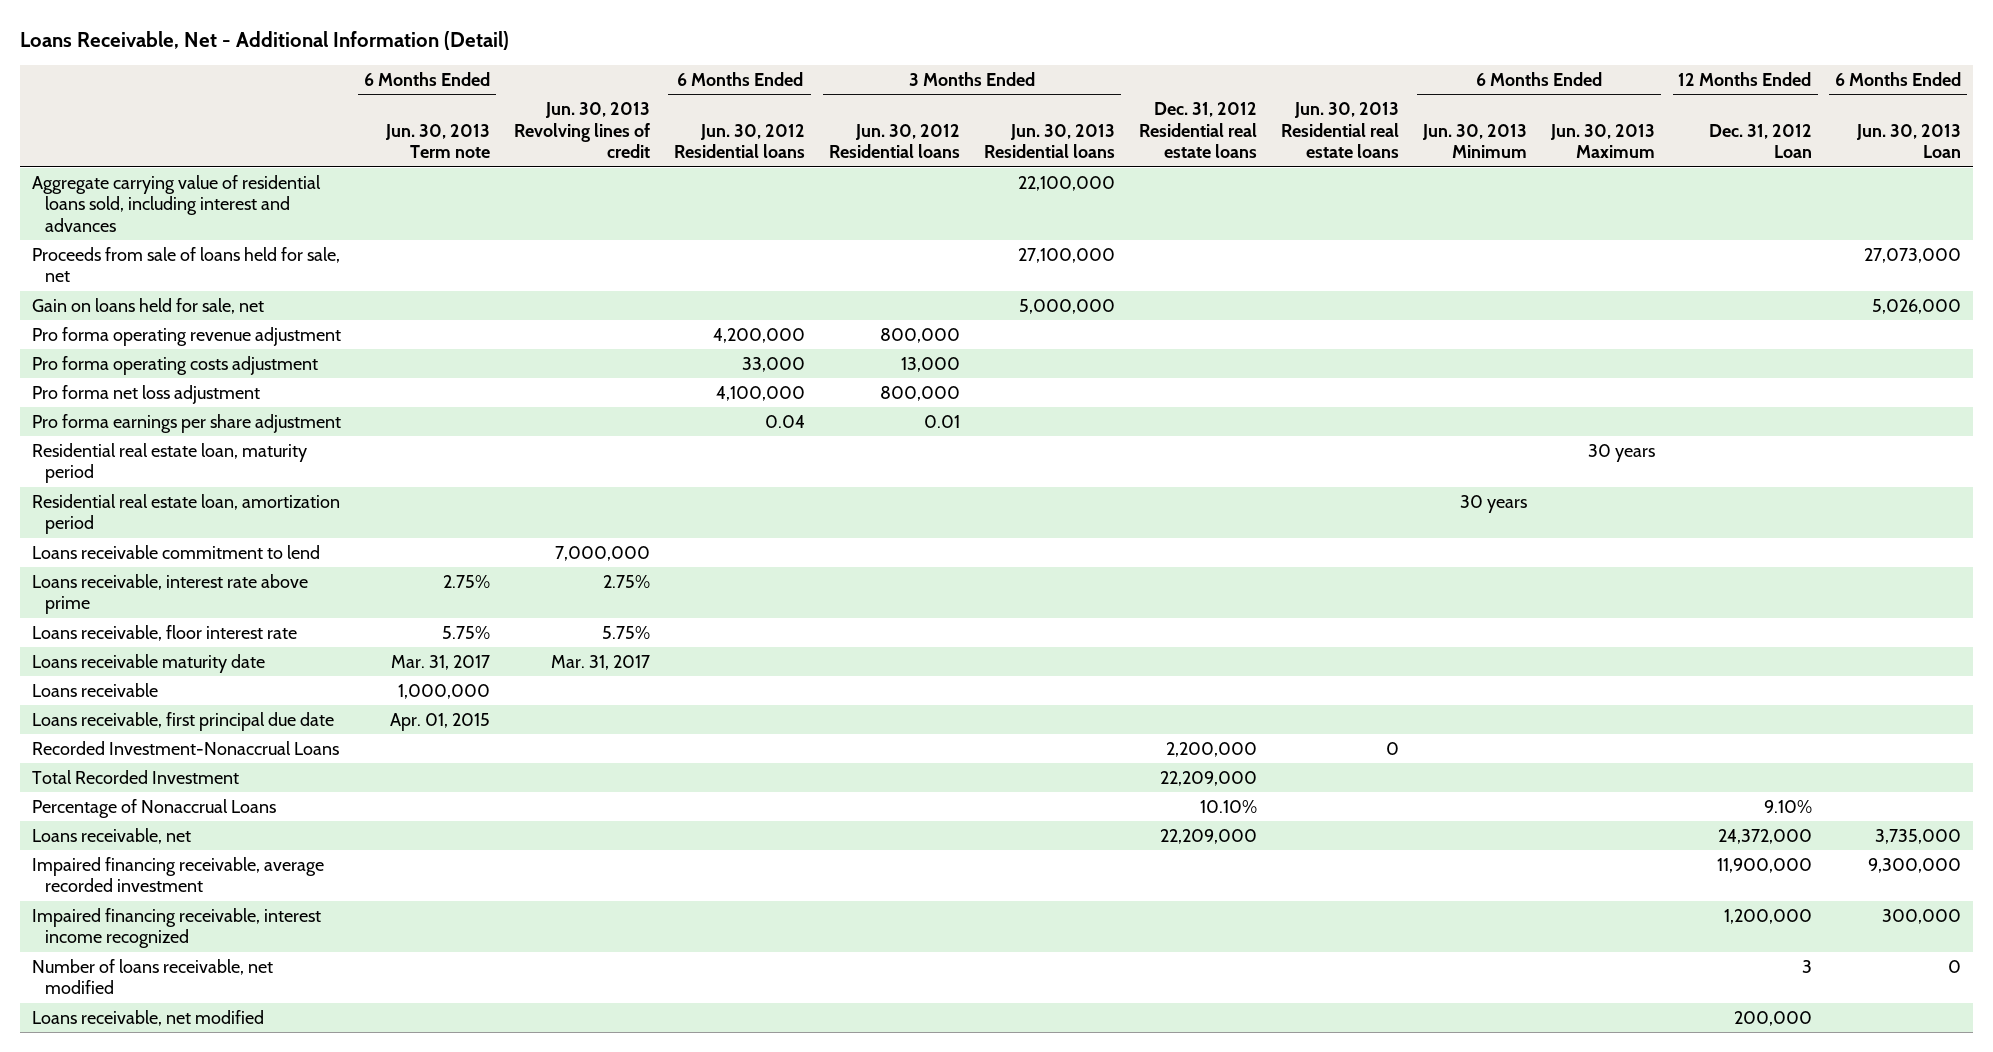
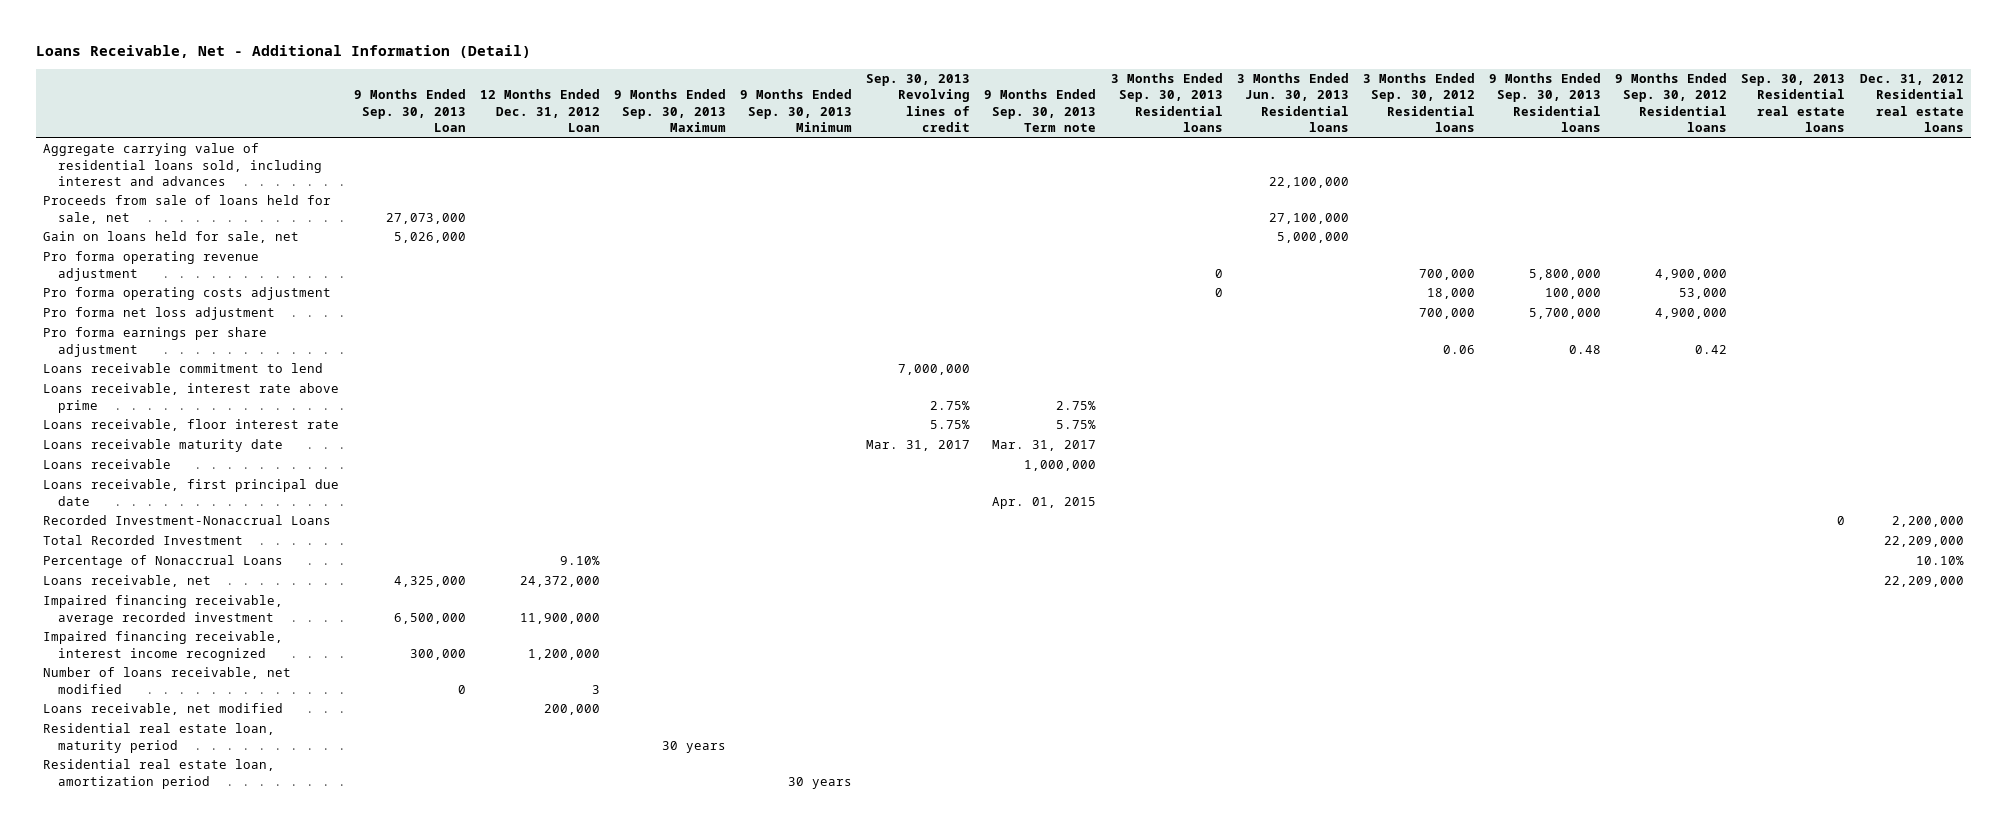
- | 6 Months Ended Jun. 30, 2013 Term note | Jun. 30, 2013 Revolving lines of credit | 6 Months Ended Jun. 30, 2012 Residential loans | 3 Months Ended Jun. 30, 2012 Residential loans | 3 Months Ended Jun. 30, 2013 Residential loans | Dec. 31, 2012 Residential real estate loans | Jun. 30, 2013 Residential real estate loans | 6 Months Ended Jun. 30, 2013 Minimum | 6 Months Ended Jun. 30, 2013 Maximum | 12 Months Ended Dec. 31, 2012 Loan | 6 Months Ended Jun. 30, 2013 Loan
+ | 9 Months Ended Sep. 30, 2013 Loan | 12 Months Ended Dec. 31, 2012 Loan | 9 Months Ended Sep. 30, 2013 Maximum | 9 Months Ended Sep. 30, 2013 Minimum | Sep. 30, 2013 Revolving lines of credit | 9 Months Ended Sep. 30, 2013 Term note | 3 Months Ended Sep. 30, 2013 Residential loans | 3 Months Ended Jun. 30, 2013 Residential loans | 3 Months Ended Sep. 30, 2012 Residential loans | 9 Months Ended Sep. 30, 2013 Residential loans | 9 Months Ended Sep. 30, 2012 Residential loans | Sep. 30, 2013 Residential real estate loans | Dec. 31, 2012 Residential real estate loans
moved down: Residential real estate loan, maturity period | | | 30 years | | | | | | | | | |
moved down: Residential real estate loan, amortization period | | | | 30 years | | | | | | | | |

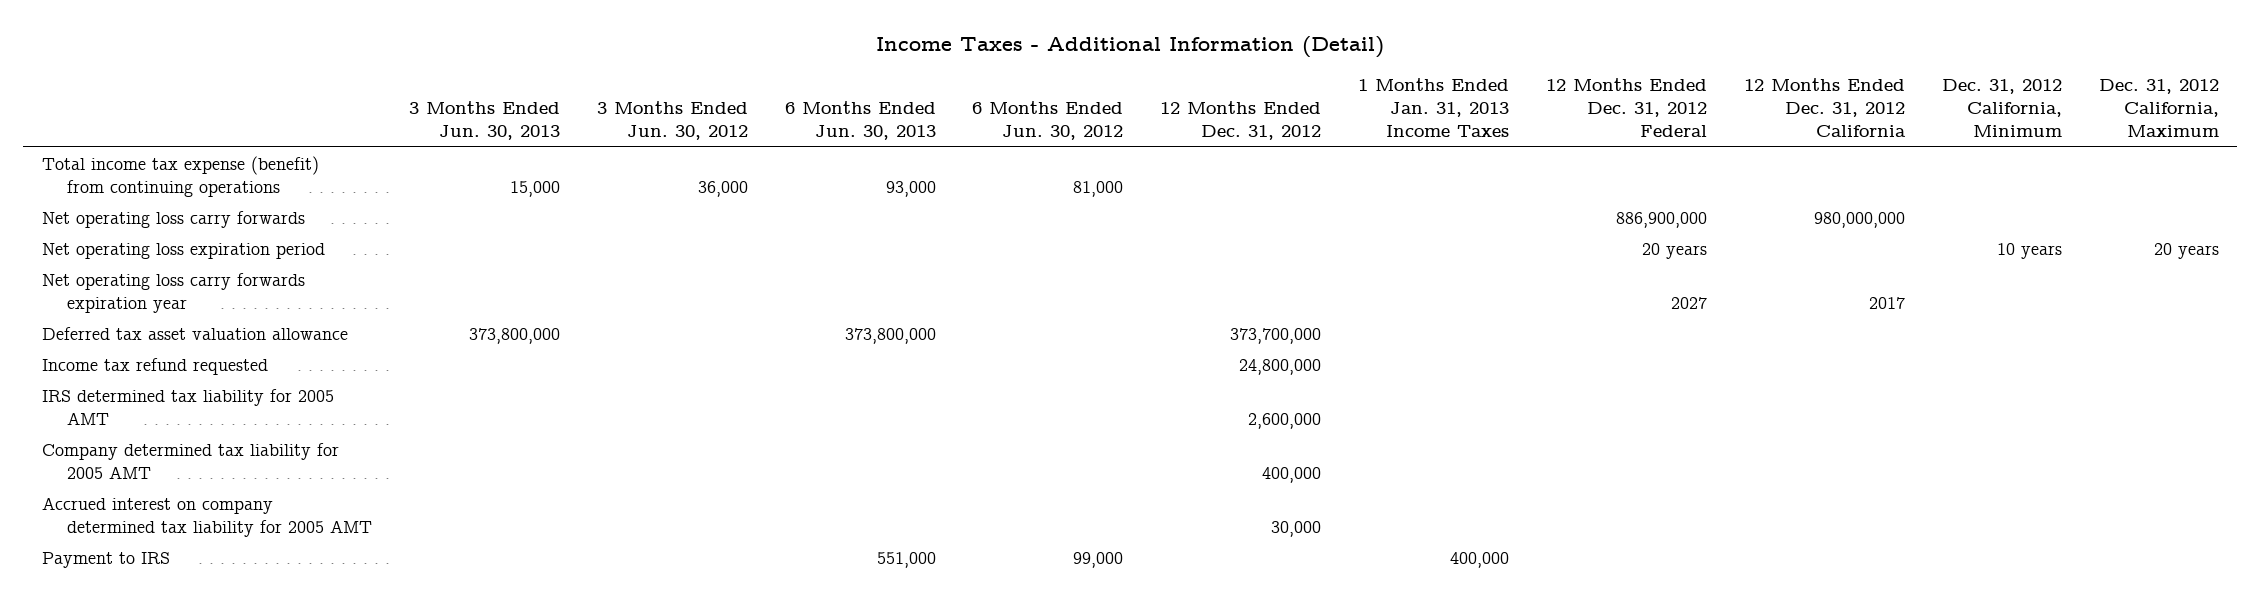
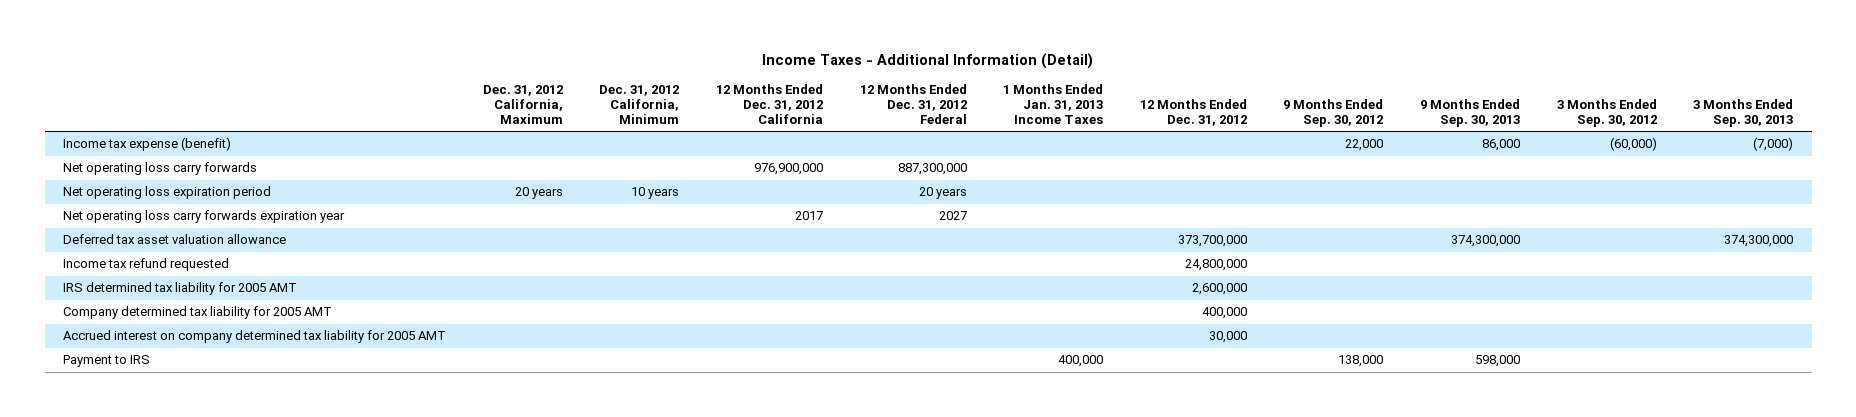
- | 3 Months Ended Jun. 30, 2013 | 3 Months Ended Jun. 30, 2012 | 6 Months Ended Jun. 30, 2013 | 6 Months Ended Jun. 30, 2012 | 12 Months Ended Dec. 31, 2012 | 1 Months Ended Jan. 31, 2013 Income Taxes | 12 Months Ended Dec. 31, 2012 Federal | 12 Months Ended Dec. 31, 2012 California | Dec. 31, 2012 California, Minimum | Dec. 31, 2012 California, Maximum
+ | Dec. 31, 2012 California, Maximum | Dec. 31, 2012 California, Minimum | 12 Months Ended Dec. 31, 2012 California | 12 Months Ended Dec. 31, 2012 Federal | 1 Months Ended Jan. 31, 2013 Income Taxes | 12 Months Ended Dec. 31, 2012 | 9 Months Ended Sep. 30, 2012 | 9 Months Ended Sep. 30, 2013 | 3 Months Ended Sep. 30, 2012 | 3 Months Ended Sep. 30, 2013
- Total income tax expense (benefit) from continuing operations | 15,000 | 36,000 | 93,000 | 81,000 | | | | | |
- Net operating loss carry forwards | | | | | | | 886,900,000 | 980,000,000 | |
+ Income tax expense (benefit) | | | | | | | 22,000 | 86,000 | (60,000) | (7,000)
+ Net operating loss carry forwards | | | 976,900,000 | 887,300,000 | | | | | |

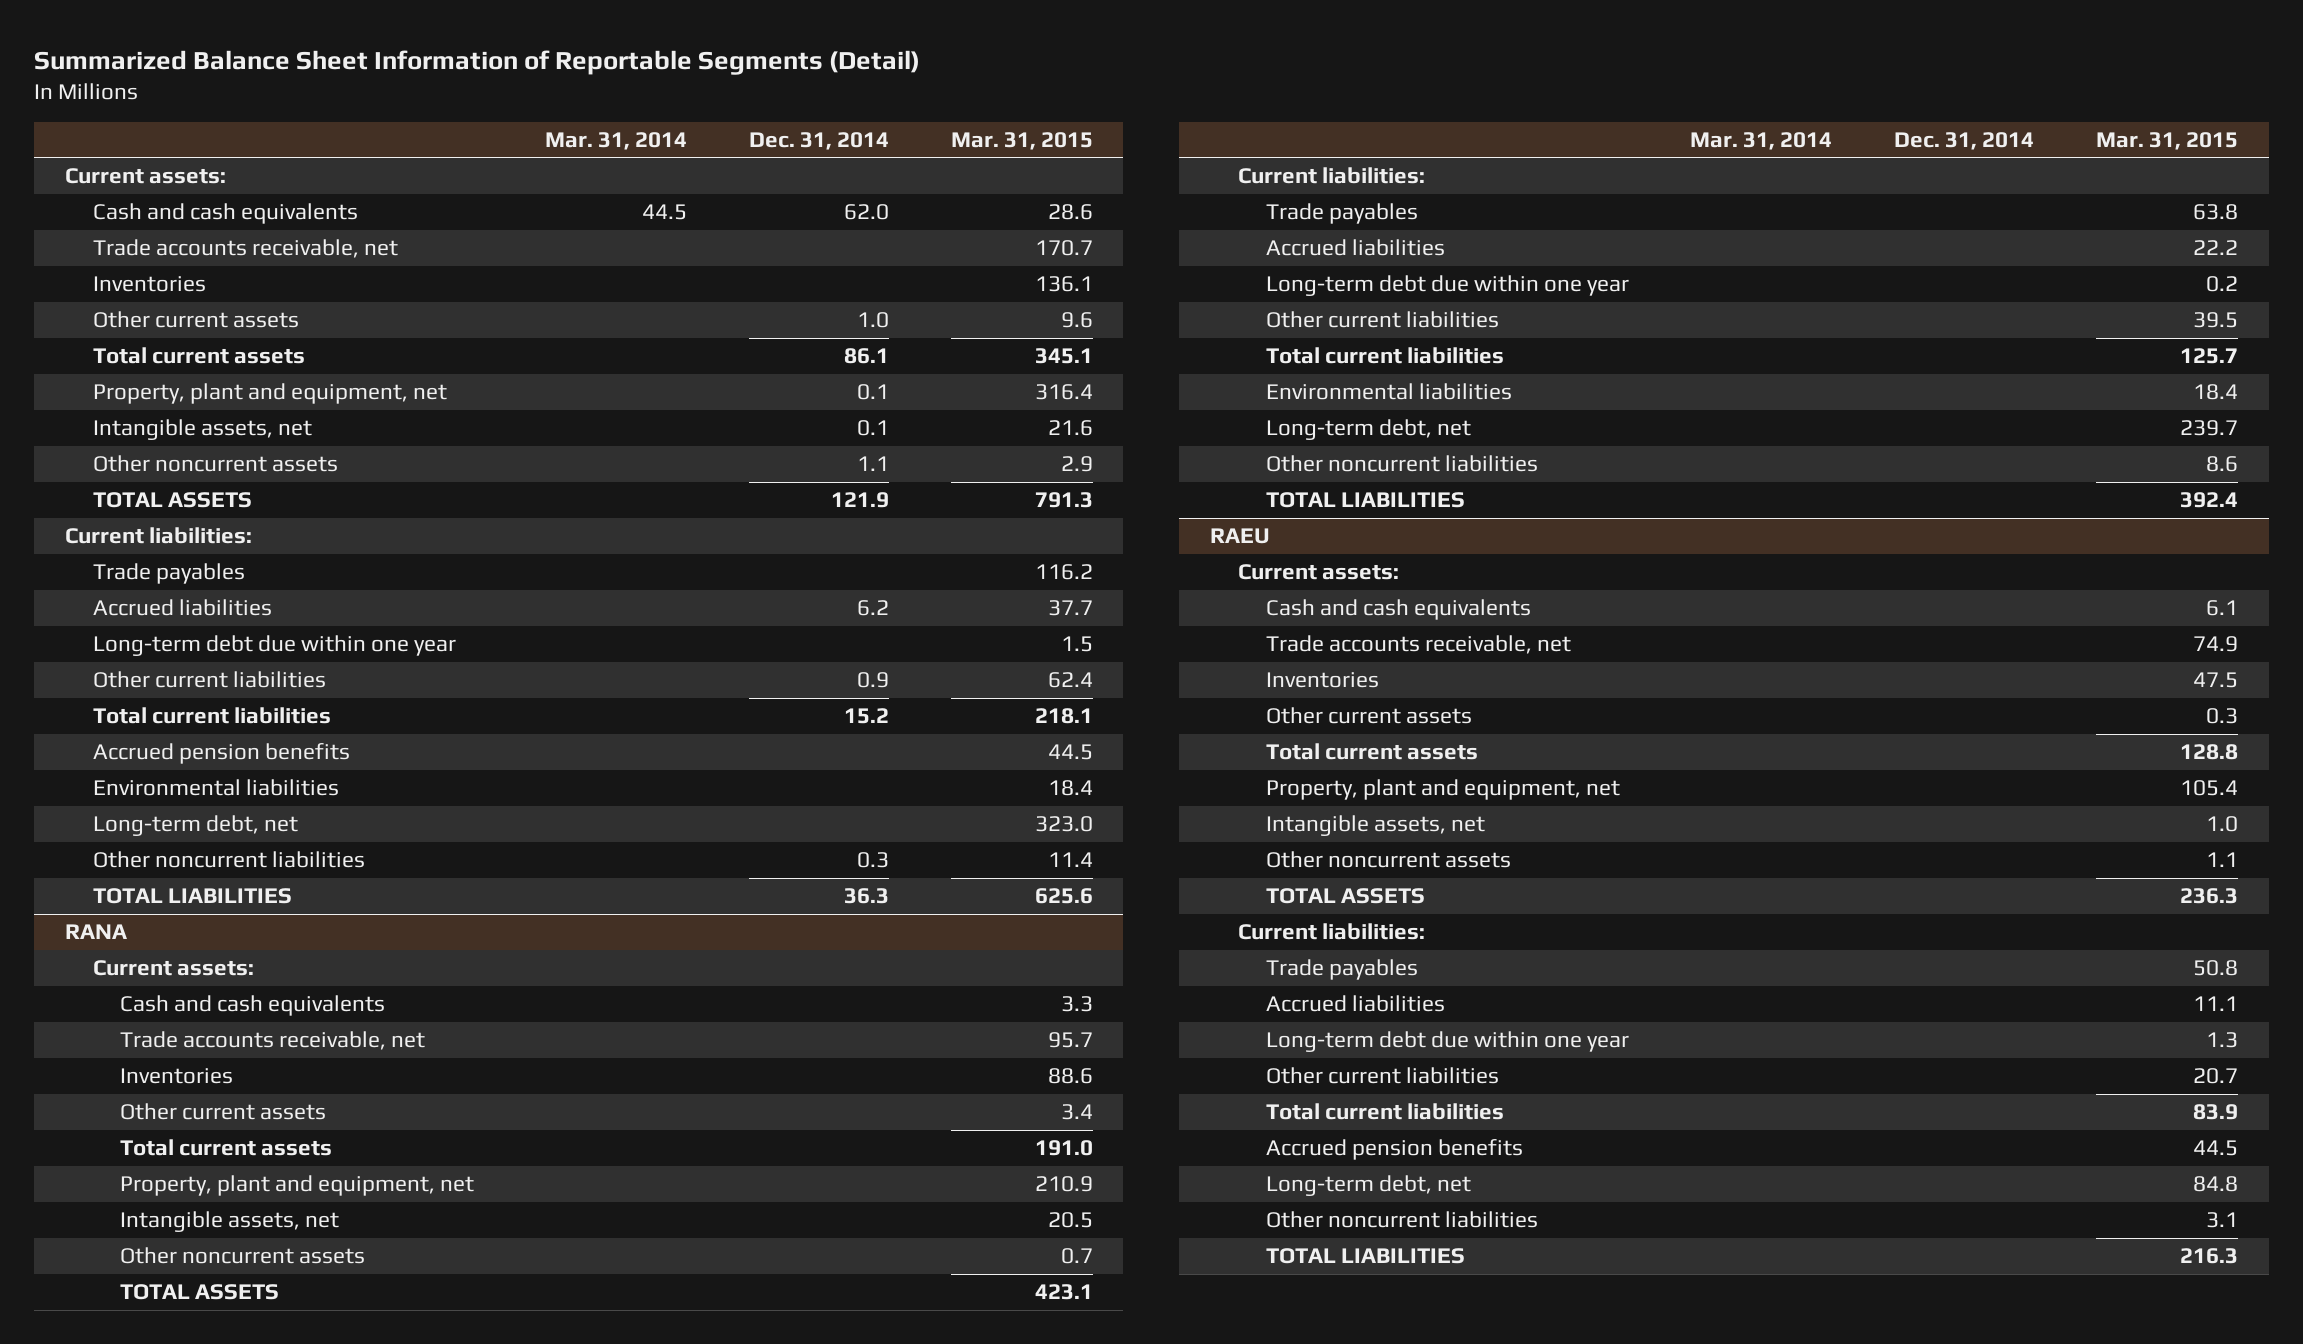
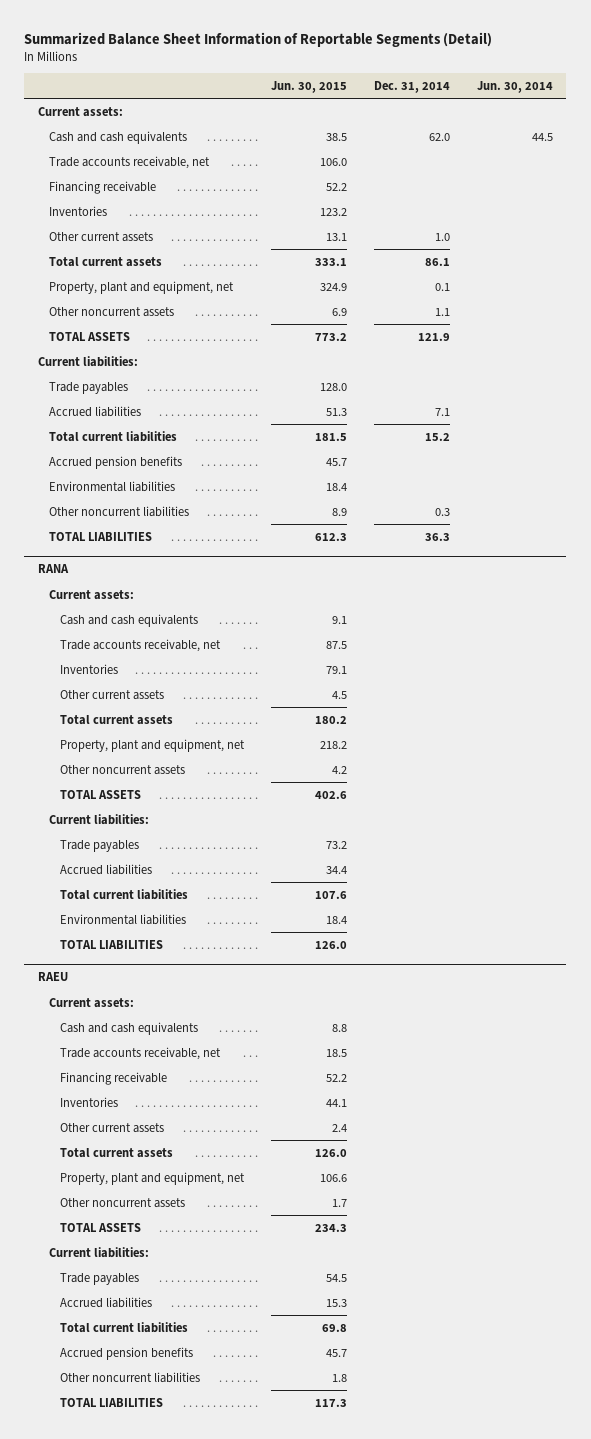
- | Mar. 31, 2014 | Dec. 31, 2014 | Mar. 31, 2015
+ | Jun. 30, 2015 | Dec. 31, 2014 | Jun. 30, 2014
+ Financing receivable | 52.2 | |
- Intangible assets, net | | 0.1 | 21.6
- Accrued liabilities | | 6.2 | 37.7
- Long-term debt due within one year | | | 1.5
- Other current liabilities | | 0.9 | 62.4
+ Accrued liabilities | 51.3 | 7.1 |
- Long-term debt, net | | | 323.0
@ RANA
- Intangible assets, net | | | 20.5
- Long-term debt due within one year | | | 0.2
- Other current liabilities | | | 39.5
- Long-term debt, net | | | 239.7
- Other noncurrent liabilities | | | 8.6
@ RAEU
+ Financing receivable | 52.2 | |
- Intangible assets, net | | | 1.0
- Long-term debt due within one year | | | 1.3
- Other current liabilities | | | 20.7
- Long-term debt, net | | | 84.8

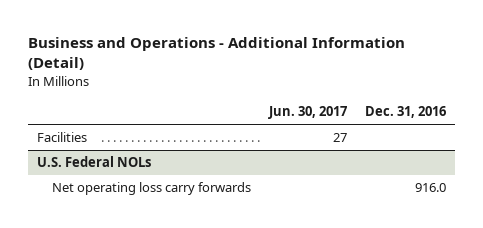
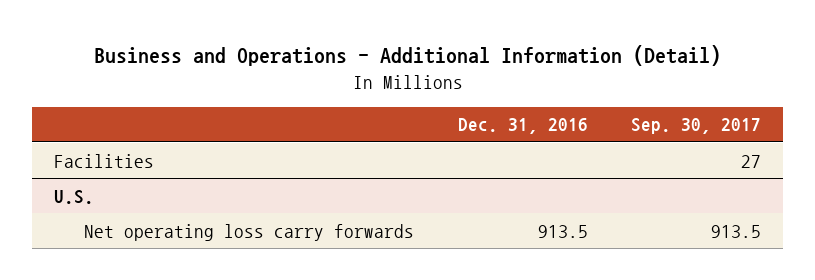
- | Jun. 30, 2017 | Dec. 31, 2016
+ | Dec. 31, 2016 | Sep. 30, 2017
- U.S. Federal NOLs
- Net operating loss carry forwards | | 916.0
+ U.S.
+ Net operating loss carry forwards | 913.5 | 913.5

